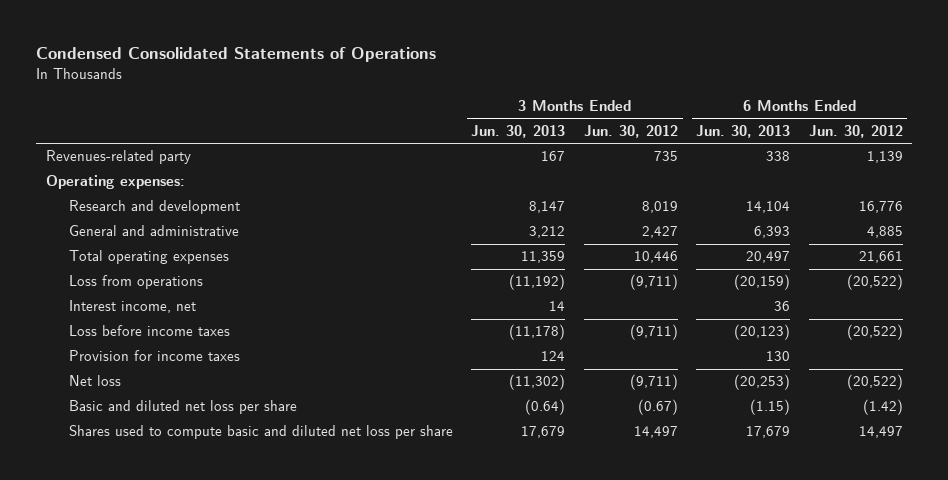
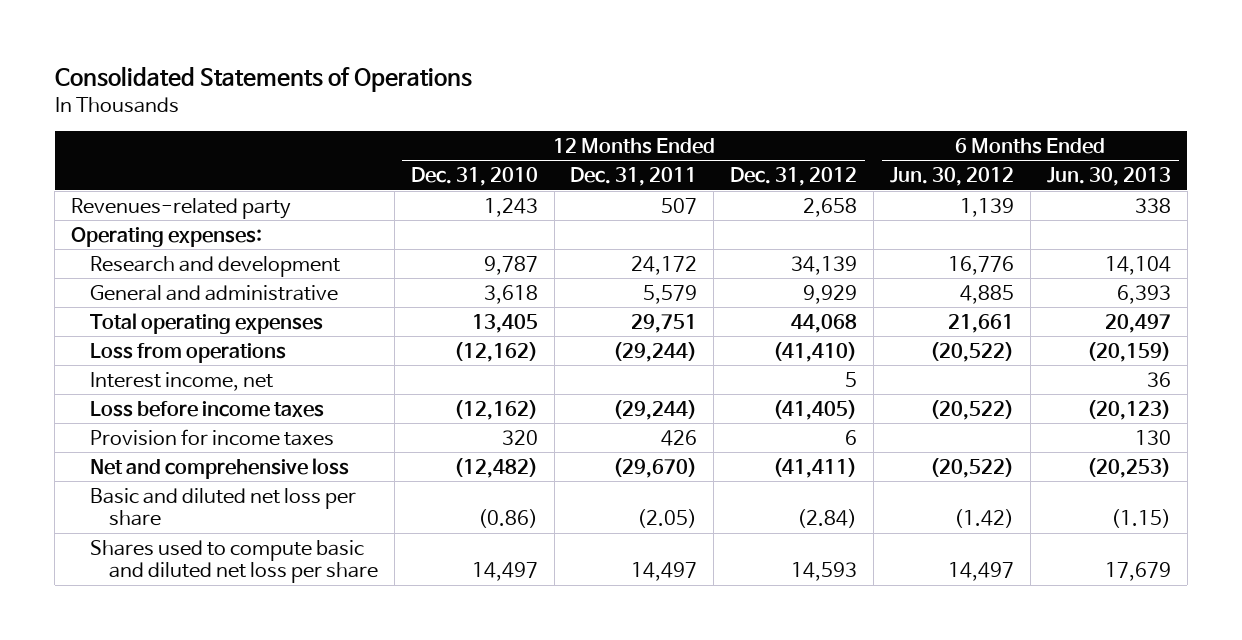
- Condensed Consolidated Statements of Operations
+ Consolidated Statements of Operations
- | 3 Months Ended Jun. 30, 2013 | 3 Months Ended Jun. 30, 2012 | 6 Months Ended Jun. 30, 2013 | 6 Months Ended Jun. 30, 2012
+ | 12 Months Ended Dec. 31, 2010 | 12 Months Ended Dec. 31, 2011 | 12 Months Ended Dec. 31, 2012 | 6 Months Ended Jun. 30, 2012 | 6 Months Ended Jun. 30, 2013
- Net loss | (11,302) | (9,711) | (20,253) | (20,522)
+ Net and comprehensive loss | (12,482) | (29,670) | (41,411) | (20,522) | (20,253)

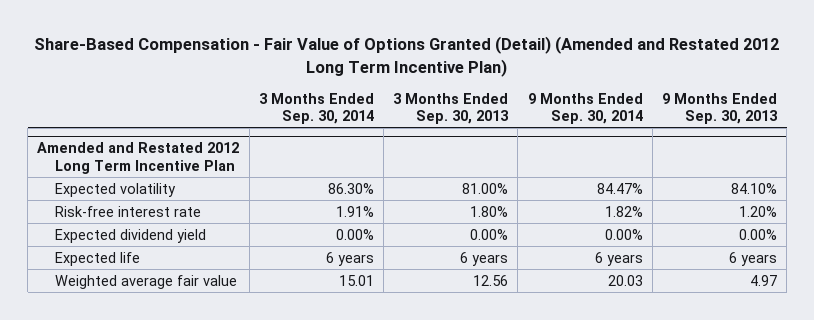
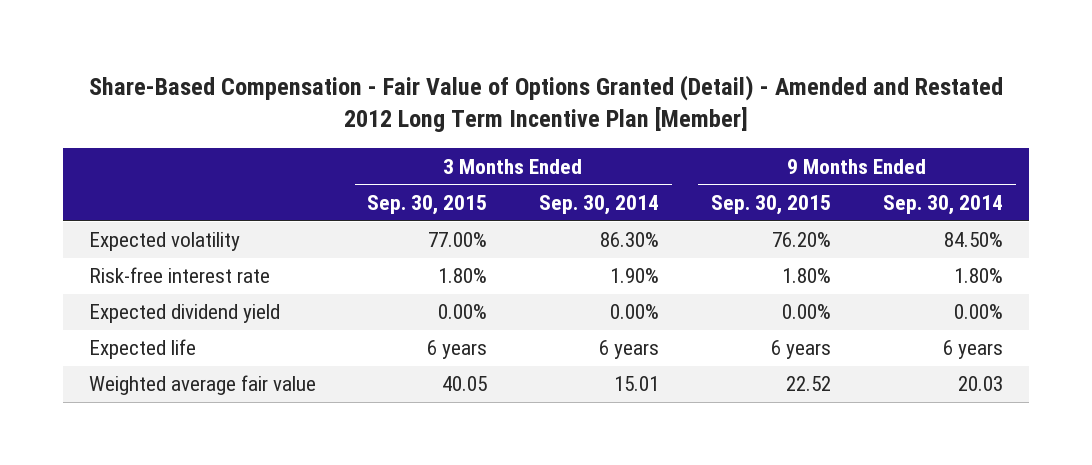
- Share-Based Compensation - Fair Value of Options Granted (Detail) (Amended and Restated 2012 Long Term Incentive Plan)
+ Share-Based Compensation - Fair Value of Options Granted (Detail) - Amended and Restated 2012 Long Term Incentive Plan [Member]
- | 3 Months Ended Sep. 30, 2014 | 3 Months Ended Sep. 30, 2013 | 9 Months Ended Sep. 30, 2014 | 9 Months Ended Sep. 30, 2013
+ | 3 Months Ended Sep. 30, 2015 | 3 Months Ended Sep. 30, 2014 | 9 Months Ended Sep. 30, 2015 | 9 Months Ended Sep. 30, 2014
- Amended and Restated 2012 Long Term Incentive Plan
- Expected volatility | 86.30% | 81.00% | 84.47% | 84.10%
- Risk-free interest rate | 1.91% | 1.80% | 1.82% | 1.20%
+ Expected volatility | 77.00% | 86.30% | 76.20% | 84.50%
+ Risk-free interest rate | 1.80% | 1.90% | 1.80% | 1.80%

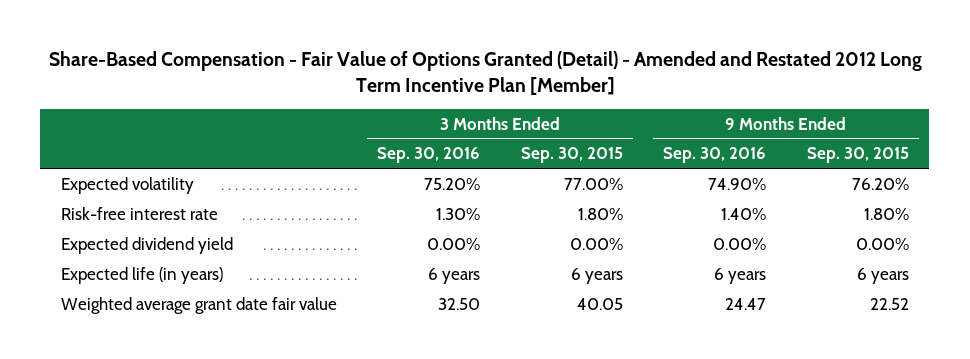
- | 3 Months Ended Sep. 30, 2015 | 3 Months Ended Sep. 30, 2014 | 9 Months Ended Sep. 30, 2015 | 9 Months Ended Sep. 30, 2014
+ | 3 Months Ended Sep. 30, 2016 | 3 Months Ended Sep. 30, 2015 | 9 Months Ended Sep. 30, 2016 | 9 Months Ended Sep. 30, 2015
- Expected life | 6 years | 6 years | 6 years | 6 years
- Weighted average fair value | 40.05 | 15.01 | 22.52 | 20.03
+ Expected life (in years) | 6 years | 6 years | 6 years | 6 years
+ Weighted average grant date fair value | 32.50 | 40.05 | 24.47 | 22.52

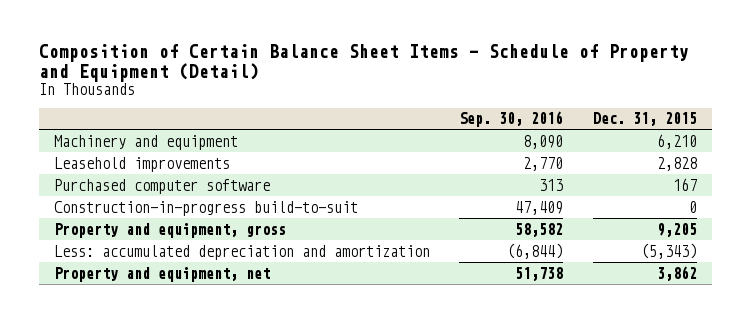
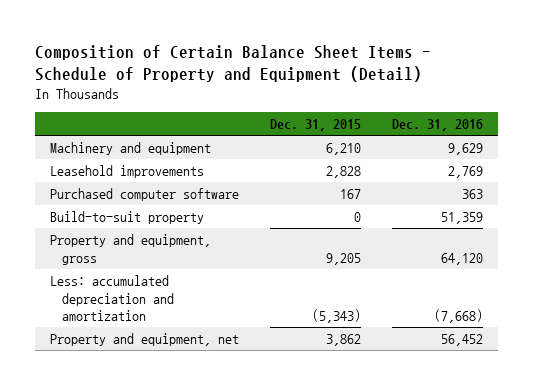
- | Sep. 30, 2016 | Dec. 31, 2015
+ | Dec. 31, 2015 | Dec. 31, 2016
- Construction-in-progress build-to-suit | 47,409 | 0
+ Build-to-suit property | 0 | 51,359

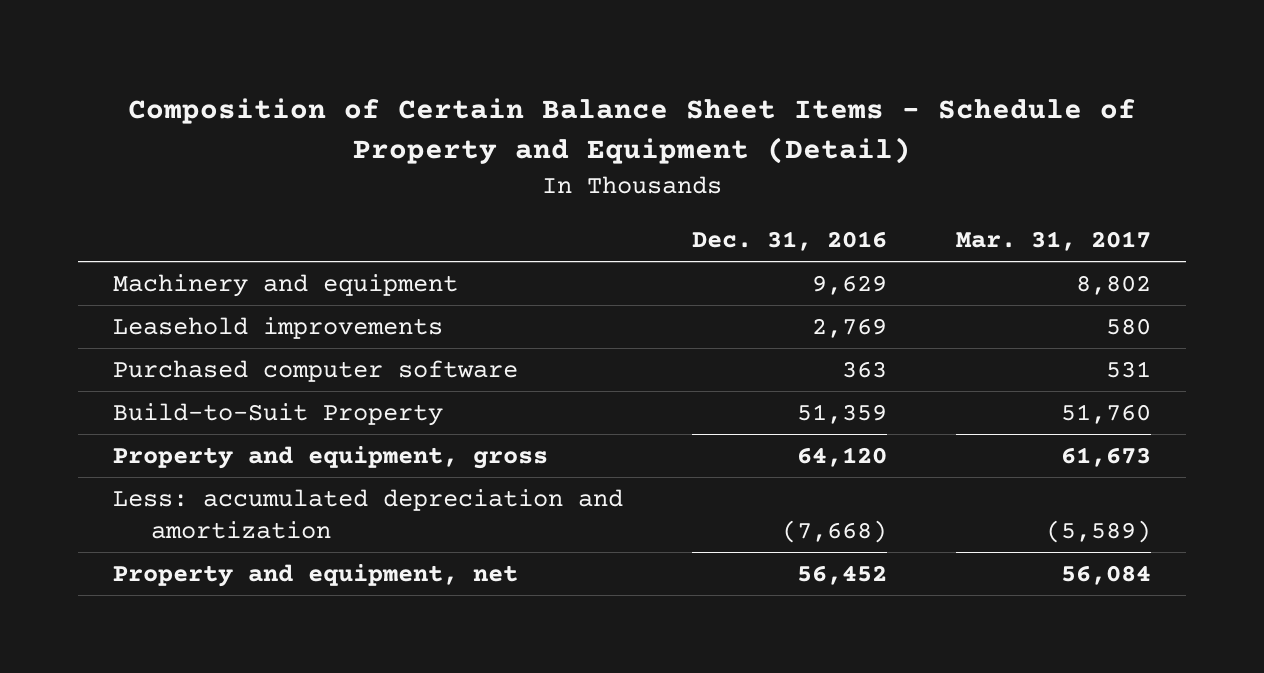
- | Dec. 31, 2015 | Dec. 31, 2016
+ | Dec. 31, 2016 | Mar. 31, 2017
- Build-to-suit property | 0 | 51,359
+ Build-to-Suit Property | 51,359 | 51,760

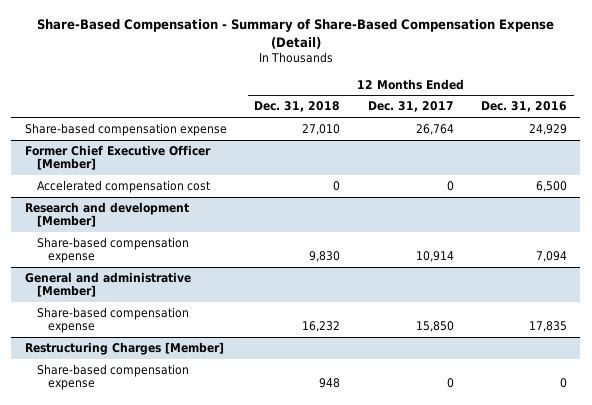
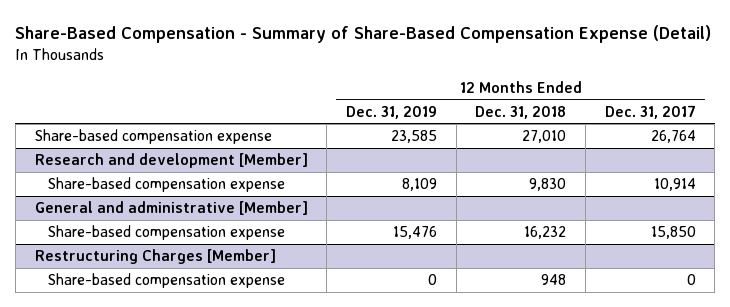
- | 12 Months Ended Dec. 31, 2018 | 12 Months Ended Dec. 31, 2017 | 12 Months Ended Dec. 31, 2016
+ | 12 Months Ended Dec. 31, 2019 | 12 Months Ended Dec. 31, 2018 | 12 Months Ended Dec. 31, 2017
- Former Chief Executive Officer [Member]
- Accelerated compensation cost | 0 | 0 | 6,500

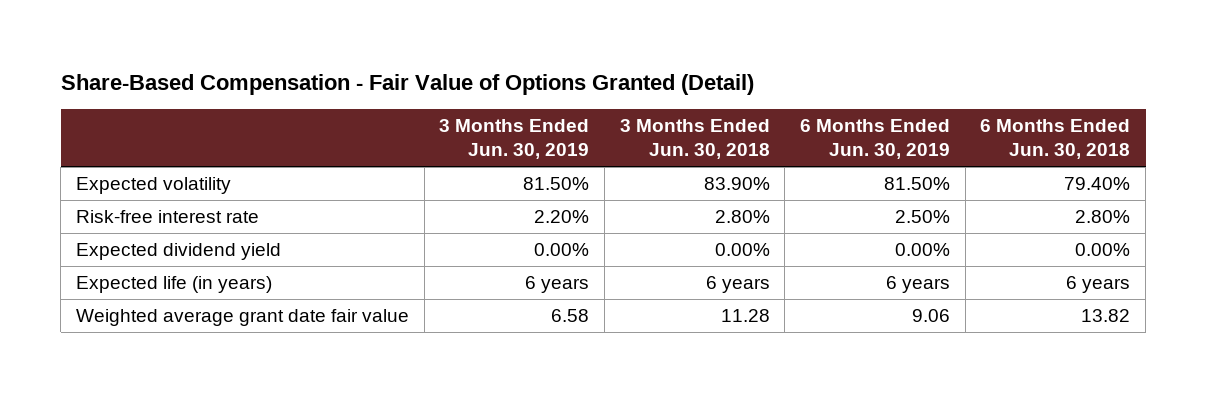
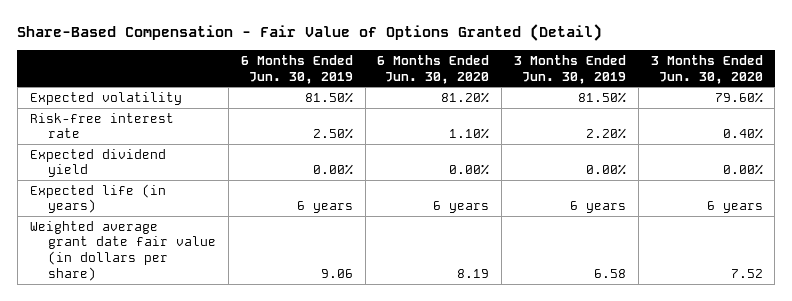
- | 3 Months Ended Jun. 30, 2019 | 3 Months Ended Jun. 30, 2018 | 6 Months Ended Jun. 30, 2019 | 6 Months Ended Jun. 30, 2018
+ | 6 Months Ended Jun. 30, 2019 | 6 Months Ended Jun. 30, 2020 | 3 Months Ended Jun. 30, 2019 | 3 Months Ended Jun. 30, 2020
- Weighted average grant date fair value | 6.58 | 11.28 | 9.06 | 13.82
+ Weighted average grant date fair value (in dollars per share) | 9.06 | 8.19 | 6.58 | 7.52

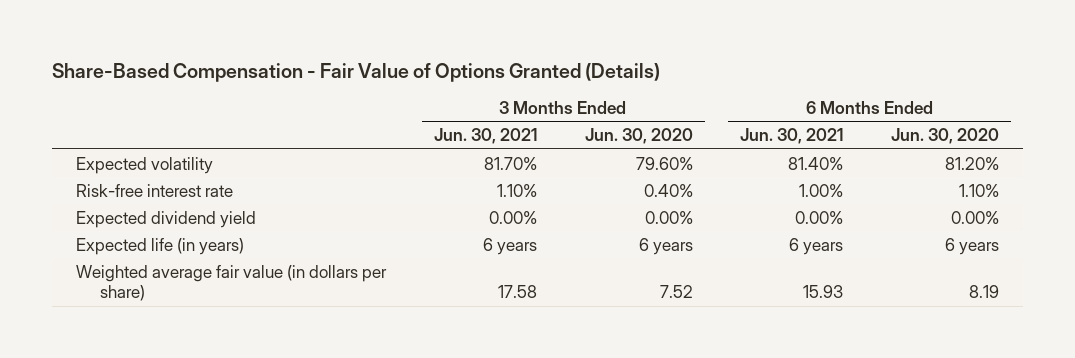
- Share-Based Compensation - Fair Value of Options Granted (Detail)
+ Share-Based Compensation - Fair Value of Options Granted (Details)
- | 6 Months Ended Jun. 30, 2019 | 6 Months Ended Jun. 30, 2020 | 3 Months Ended Jun. 30, 2019 | 3 Months Ended Jun. 30, 2020
+ | 3 Months Ended Jun. 30, 2021 | 3 Months Ended Jun. 30, 2020 | 6 Months Ended Jun. 30, 2021 | 6 Months Ended Jun. 30, 2020
- Weighted average grant date fair value (in dollars per share) | 9.06 | 8.19 | 6.58 | 7.52
+ Weighted average fair value (in dollars per share) | 17.58 | 7.52 | 15.93 | 8.19

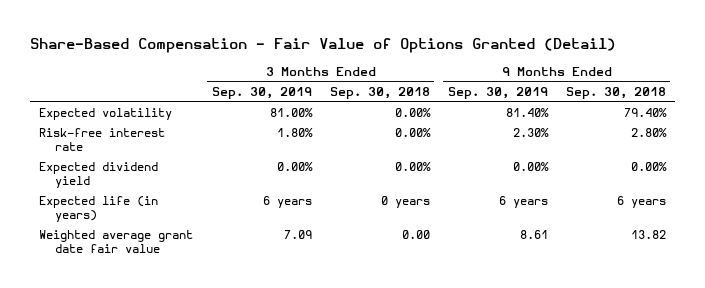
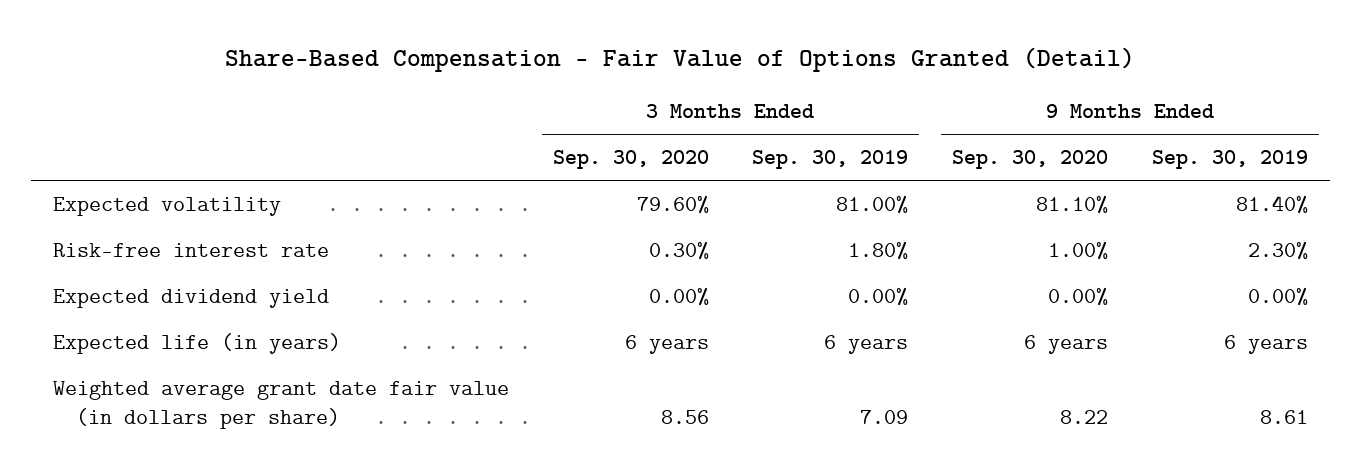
- | 3 Months Ended Sep. 30, 2019 | 3 Months Ended Sep. 30, 2018 | 9 Months Ended Sep. 30, 2019 | 9 Months Ended Sep. 30, 2018
+ | 3 Months Ended Sep. 30, 2020 | 3 Months Ended Sep. 30, 2019 | 9 Months Ended Sep. 30, 2020 | 9 Months Ended Sep. 30, 2019
- Weighted average grant date fair value | 7.09 | 0.00 | 8.61 | 13.82
+ Weighted average grant date fair value (in dollars per share) | 8.56 | 7.09 | 8.22 | 8.61

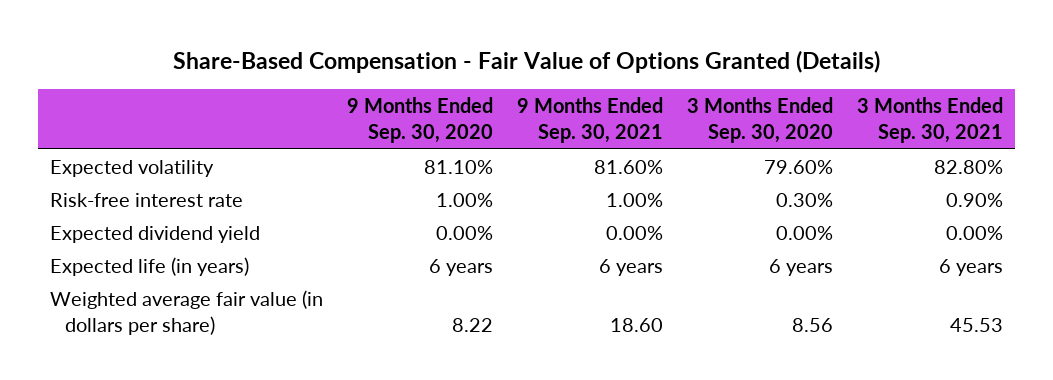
- Share-Based Compensation - Fair Value of Options Granted (Detail)
+ Share-Based Compensation - Fair Value of Options Granted (Details)
- | 3 Months Ended Sep. 30, 2020 | 3 Months Ended Sep. 30, 2019 | 9 Months Ended Sep. 30, 2020 | 9 Months Ended Sep. 30, 2019
+ | 9 Months Ended Sep. 30, 2020 | 9 Months Ended Sep. 30, 2021 | 3 Months Ended Sep. 30, 2020 | 3 Months Ended Sep. 30, 2021
- Weighted average grant date fair value (in dollars per share) | 8.56 | 7.09 | 8.22 | 8.61
+ Weighted average fair value (in dollars per share) | 8.22 | 18.60 | 8.56 | 45.53

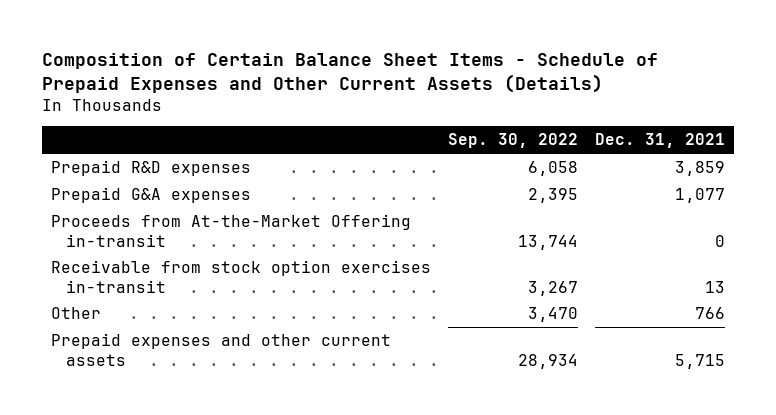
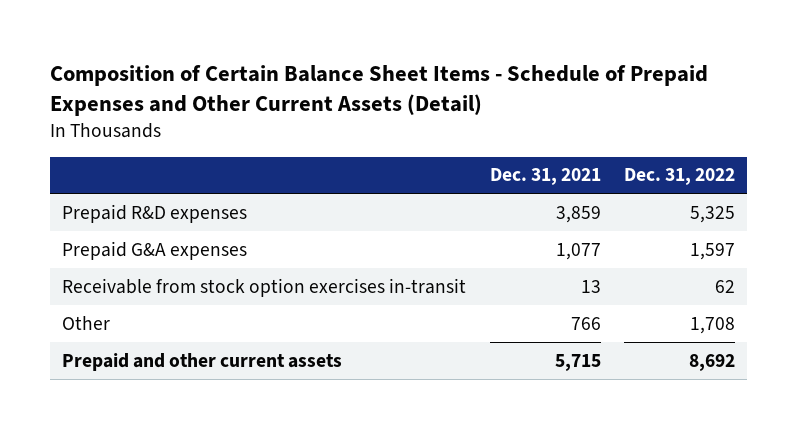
- Composition of Certain Balance Sheet Items - Schedule of Prepaid Expenses and Other Current Assets (Details)
+ Composition of Certain Balance Sheet Items - Schedule of Prepaid Expenses and Other Current Assets (Detail)
- | Sep. 30, 2022 | Dec. 31, 2021
+ | Dec. 31, 2021 | Dec. 31, 2022
- Proceeds from At-the-Market Offering in-transit | 13,744 | 0
- Prepaid expenses and other current assets | 28,934 | 5,715
+ Prepaid and other current assets | 5,715 | 8,692

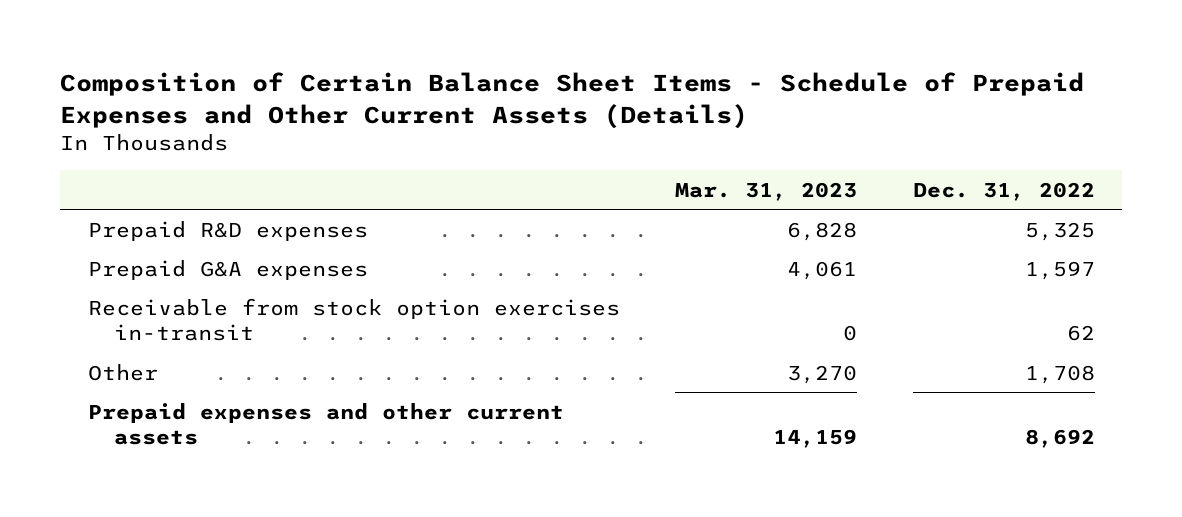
- Composition of Certain Balance Sheet Items - Schedule of Prepaid Expenses and Other Current Assets (Detail)
+ Composition of Certain Balance Sheet Items - Schedule of Prepaid Expenses and Other Current Assets (Details)
- | Dec. 31, 2021 | Dec. 31, 2022
+ | Mar. 31, 2023 | Dec. 31, 2022
- Prepaid and other current assets | 5,715 | 8,692
+ Prepaid expenses and other current assets | 14,159 | 8,692

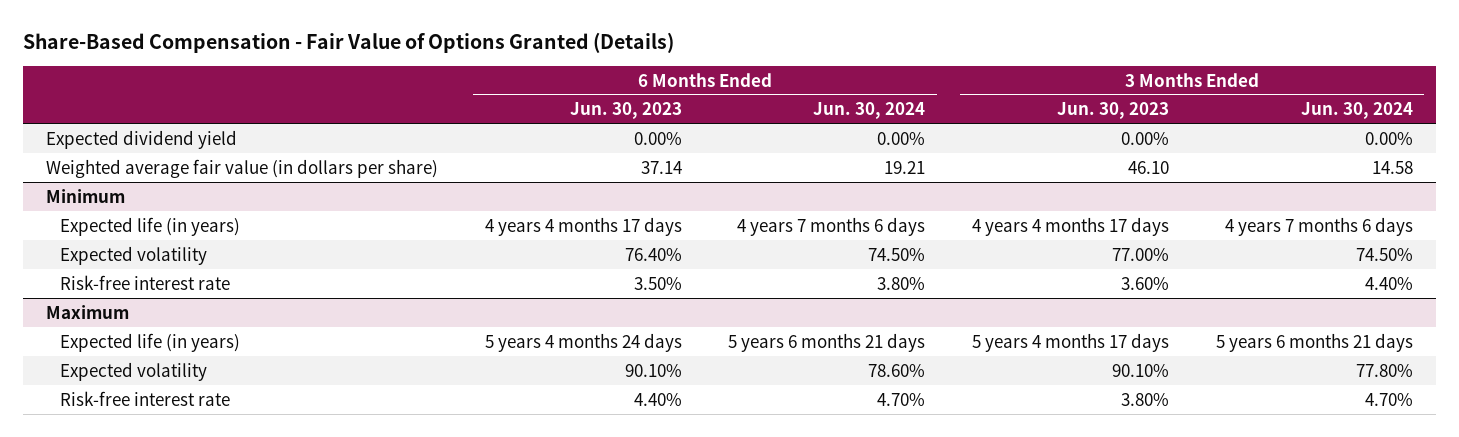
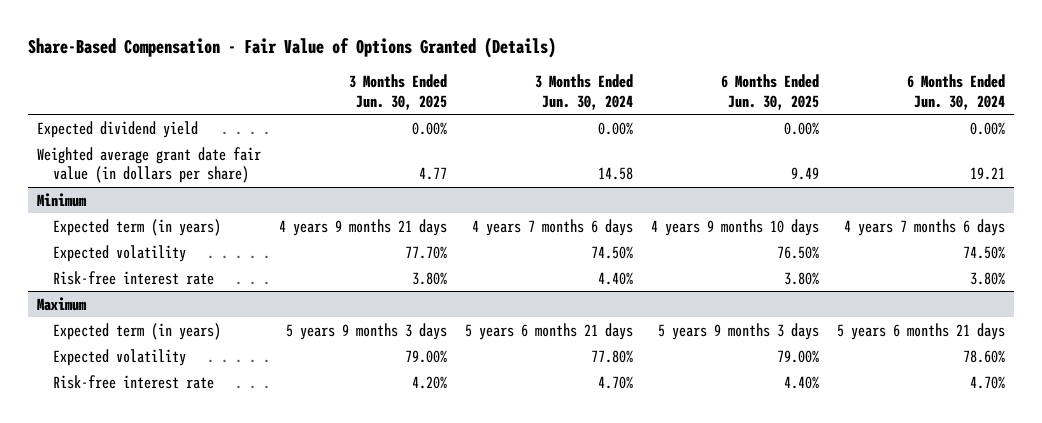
- | 6 Months Ended Jun. 30, 2023 | 6 Months Ended Jun. 30, 2024 | 3 Months Ended Jun. 30, 2023 | 3 Months Ended Jun. 30, 2024
+ | 3 Months Ended Jun. 30, 2025 | 3 Months Ended Jun. 30, 2024 | 6 Months Ended Jun. 30, 2025 | 6 Months Ended Jun. 30, 2024
- Weighted average fair value (in dollars per share) | 37.14 | 19.21 | 46.10 | 14.58
+ Weighted average grant date fair value (in dollars per share) | 4.77 | 14.58 | 9.49 | 19.21
@ Minimum
- Expected life (in years) | 4 years 4 months 17 days | 4 years 7 months 6 days | 4 years 4 months 17 days | 4 years 7 months 6 days
+ Expected term (in years) | 4 years 9 months 21 days | 4 years 7 months 6 days | 4 years 9 months 10 days | 4 years 7 months 6 days
@ Maximum
- Expected life (in years) | 5 years 4 months 24 days | 5 years 6 months 21 days | 5 years 4 months 17 days | 5 years 6 months 21 days
+ Expected term (in years) | 5 years 9 months 3 days | 5 years 6 months 21 days | 5 years 9 months 3 days | 5 years 6 months 21 days

